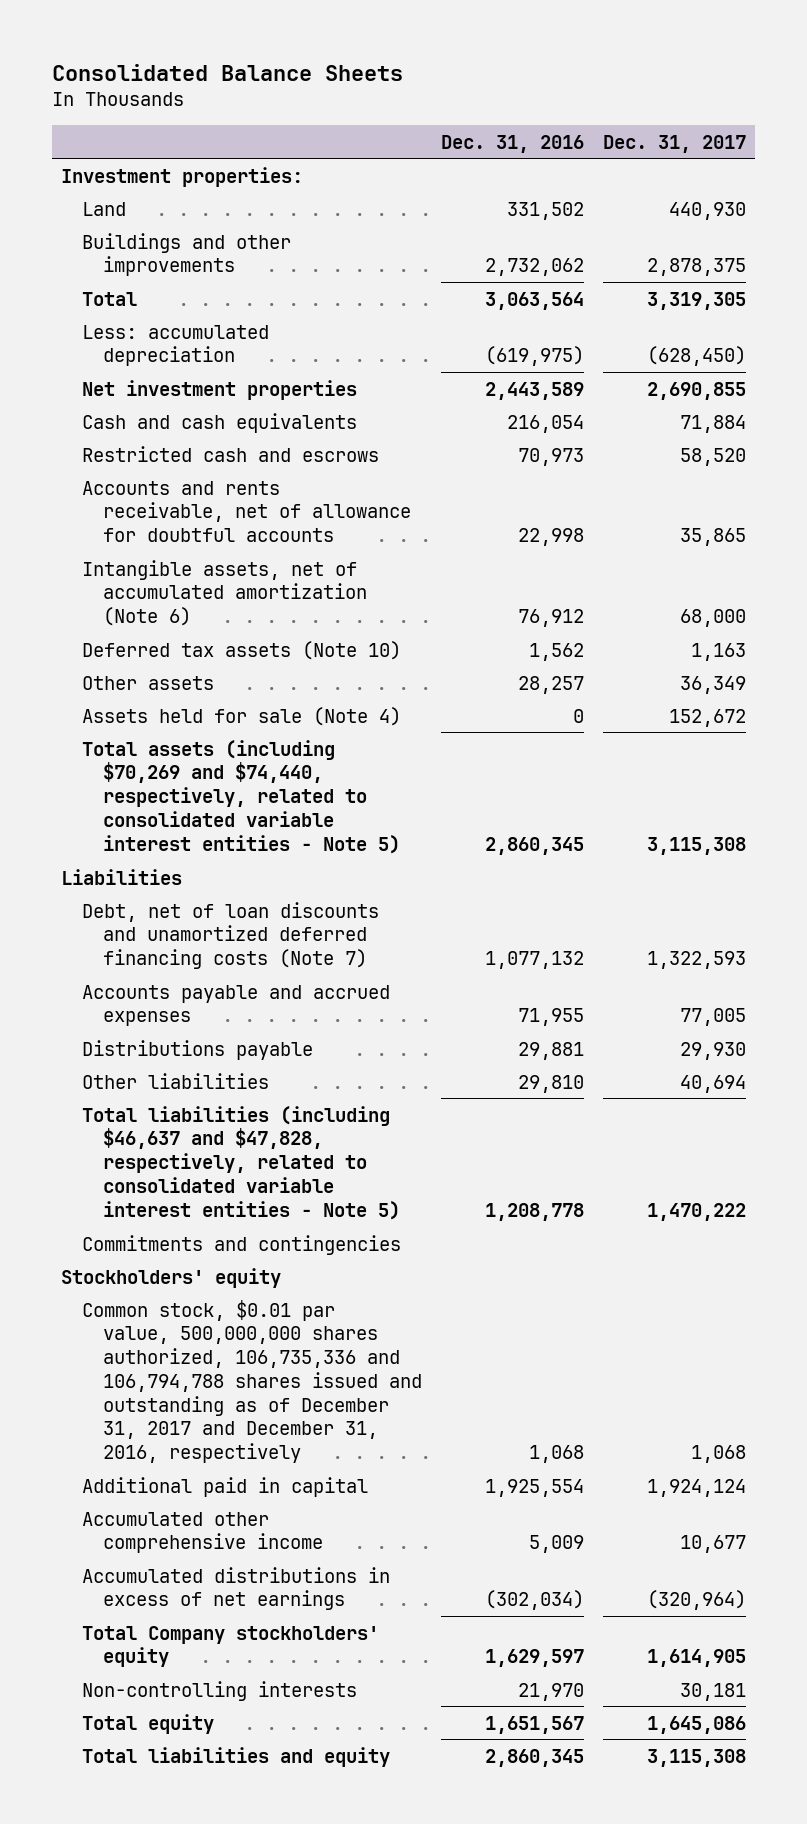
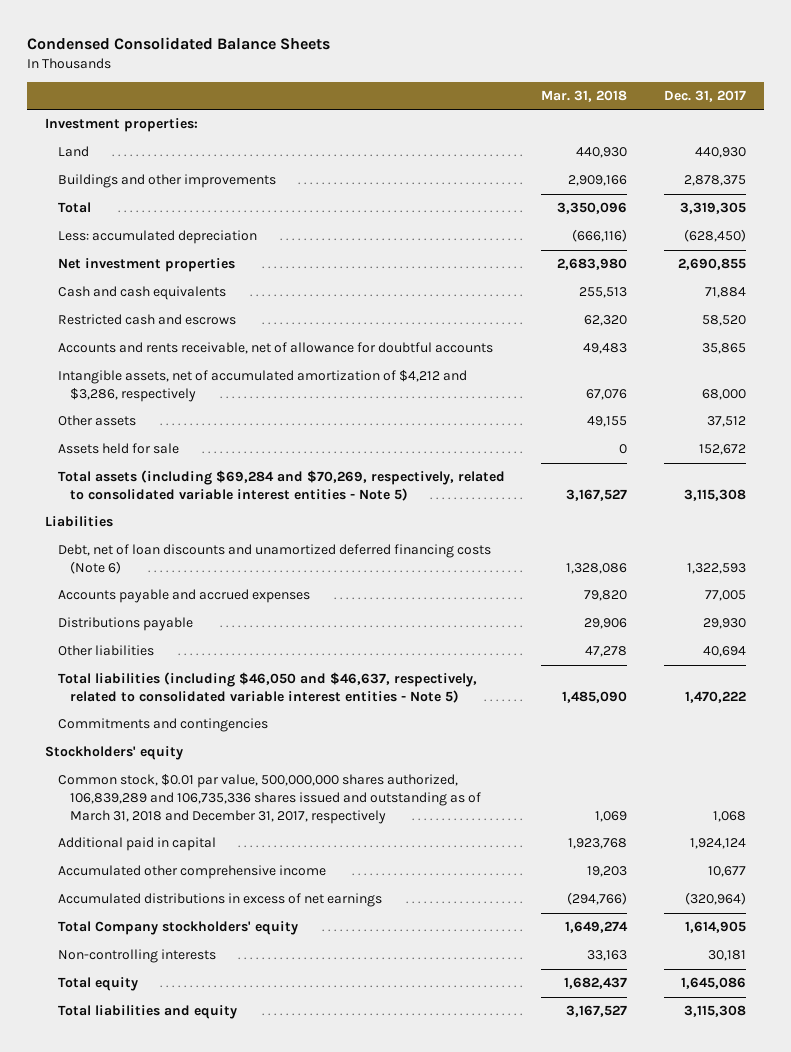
- Consolidated Balance Sheets
+ Condensed Consolidated Balance Sheets
- | Dec. 31, 2016 | Dec. 31, 2017
+ | Mar. 31, 2018 | Dec. 31, 2017
- Intangible assets, net of accumulated amortization (Note 6) | 76,912 | 68,000
- Deferred tax assets (Note 10) | 1,562 | 1,163
- Other assets | 28,257 | 36,349
- Assets held for sale (Note 4) | 0 | 152,672
- Total assets (including $70,269 and $74,440, respectively, related to consolidated variable interest entities - Note 5) | 2,860,345 | 3,115,308
+ Intangible assets, net of accumulated amortization of $4,212 and $3,286, respectively | 67,076 | 68,000
+ Other assets | 49,155 | 37,512
+ Assets held for sale | 0 | 152,672
+ Total assets (including $69,284 and $70,269, respectively, related to consolidated variable interest entities - Note 5) | 3,167,527 | 3,115,308
- Debt, net of loan discounts and unamortized deferred financing costs (Note 7) | 1,077,132 | 1,322,593
+ Debt, net of loan discounts and unamortized deferred financing costs (Note 6) | 1,328,086 | 1,322,593
- Total liabilities (including $46,637 and $47,828, respectively, related to consolidated variable interest entities - Note 5) | 1,208,778 | 1,470,222
+ Total liabilities (including $46,050 and $46,637, respectively, related to consolidated variable interest entities - Note 5) | 1,485,090 | 1,470,222
- Common stock, $0.01 par value, 500,000,000 shares authorized, 106,735,336 and 106,794,788 shares issued and outstanding as of December 31, 2017 and December 31, 2016, respectively | 1,068 | 1,068
+ Common stock, $0.01 par value, 500,000,000 shares authorized, 106,839,289 and 106,735,336 shares issued and outstanding as of March 31, 2018 and December 31, 2017, respectively | 1,069 | 1,068

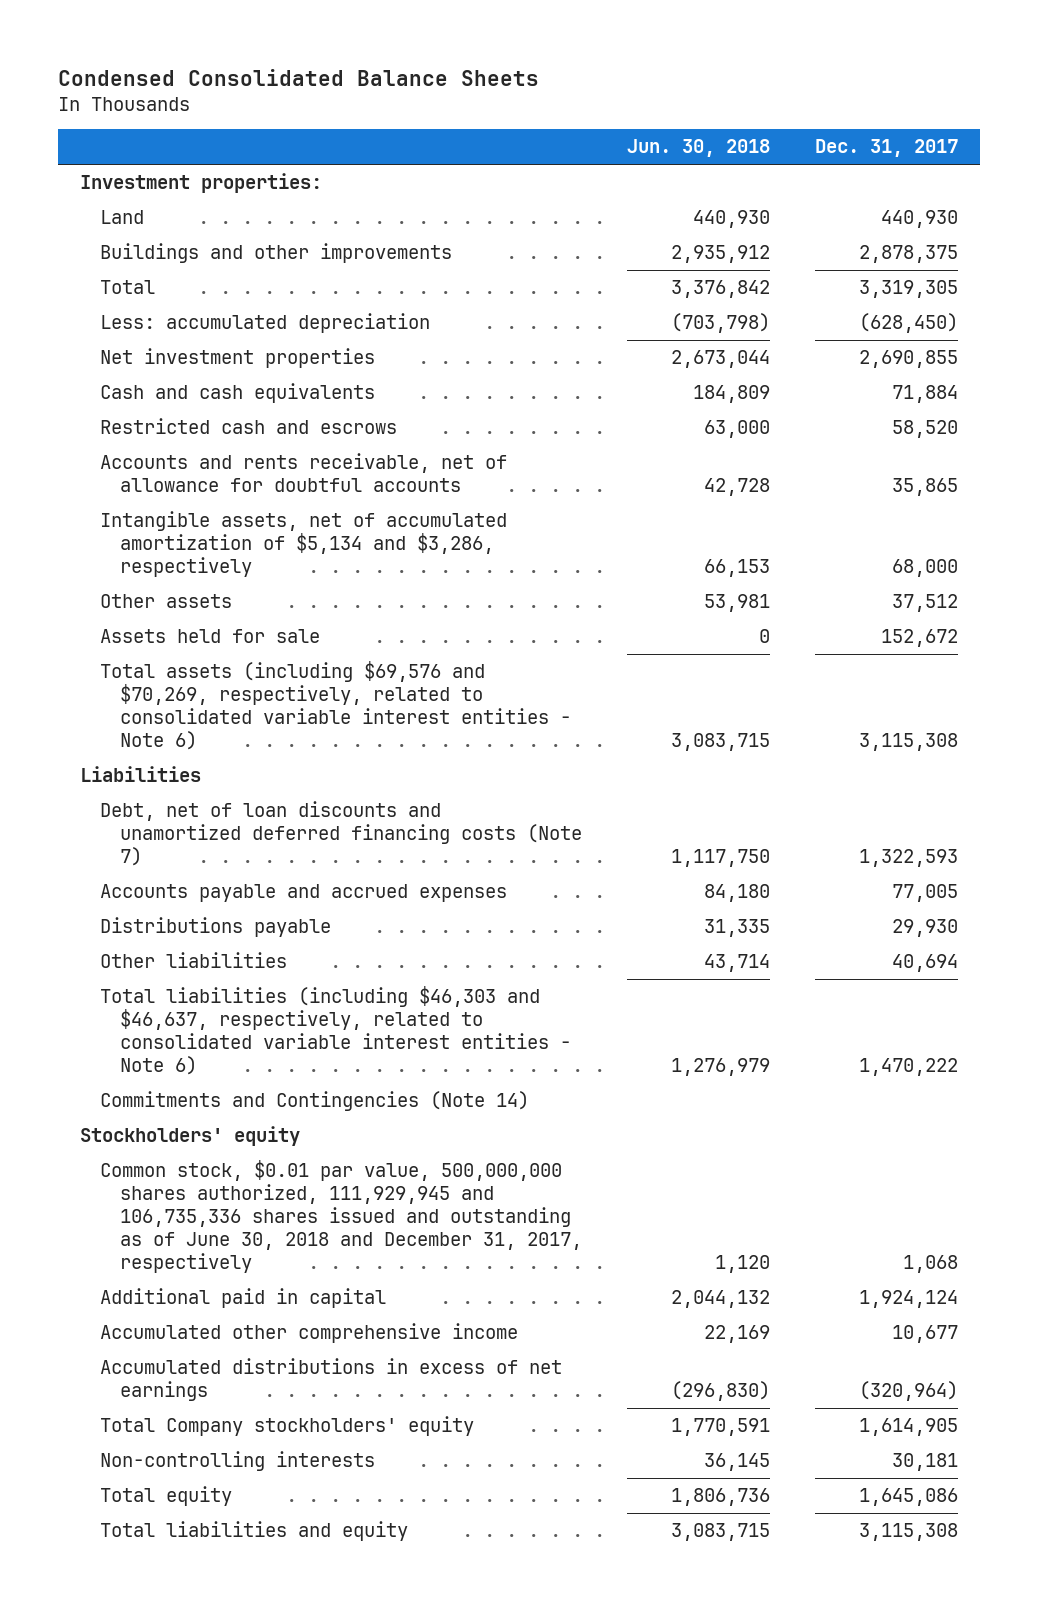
- | Mar. 31, 2018 | Dec. 31, 2017
+ | Jun. 30, 2018 | Dec. 31, 2017
- Intangible assets, net of accumulated amortization of $4,212 and $3,286, respectively | 67,076 | 68,000
+ Intangible assets, net of accumulated amortization of $5,134 and $3,286, respectively | 66,153 | 68,000
- Total assets (including $69,284 and $70,269, respectively, related to consolidated variable interest entities - Note 5) | 3,167,527 | 3,115,308
+ Total assets (including $69,576 and $70,269, respectively, related to consolidated variable interest entities - Note 6) | 3,083,715 | 3,115,308
- Debt, net of loan discounts and unamortized deferred financing costs (Note 6) | 1,328,086 | 1,322,593
+ Debt, net of loan discounts and unamortized deferred financing costs (Note 7) | 1,117,750 | 1,322,593
- Total liabilities (including $46,050 and $46,637, respectively, related to consolidated variable interest entities - Note 5) | 1,485,090 | 1,470,222
- Commitments and contingencies
+ Total liabilities (including $46,303 and $46,637, respectively, related to consolidated variable interest entities - Note 6) | 1,276,979 | 1,470,222
+ Commitments and Contingencies (Note 14)
- Common stock, $0.01 par value, 500,000,000 shares authorized, 106,839,289 and 106,735,336 shares issued and outstanding as of March 31, 2018 and December 31, 2017, respectively | 1,069 | 1,068
+ Common stock, $0.01 par value, 500,000,000 shares authorized, 111,929,945 and 106,735,336 shares issued and outstanding as of June 30, 2018 and December 31, 2017, respectively | 1,120 | 1,068

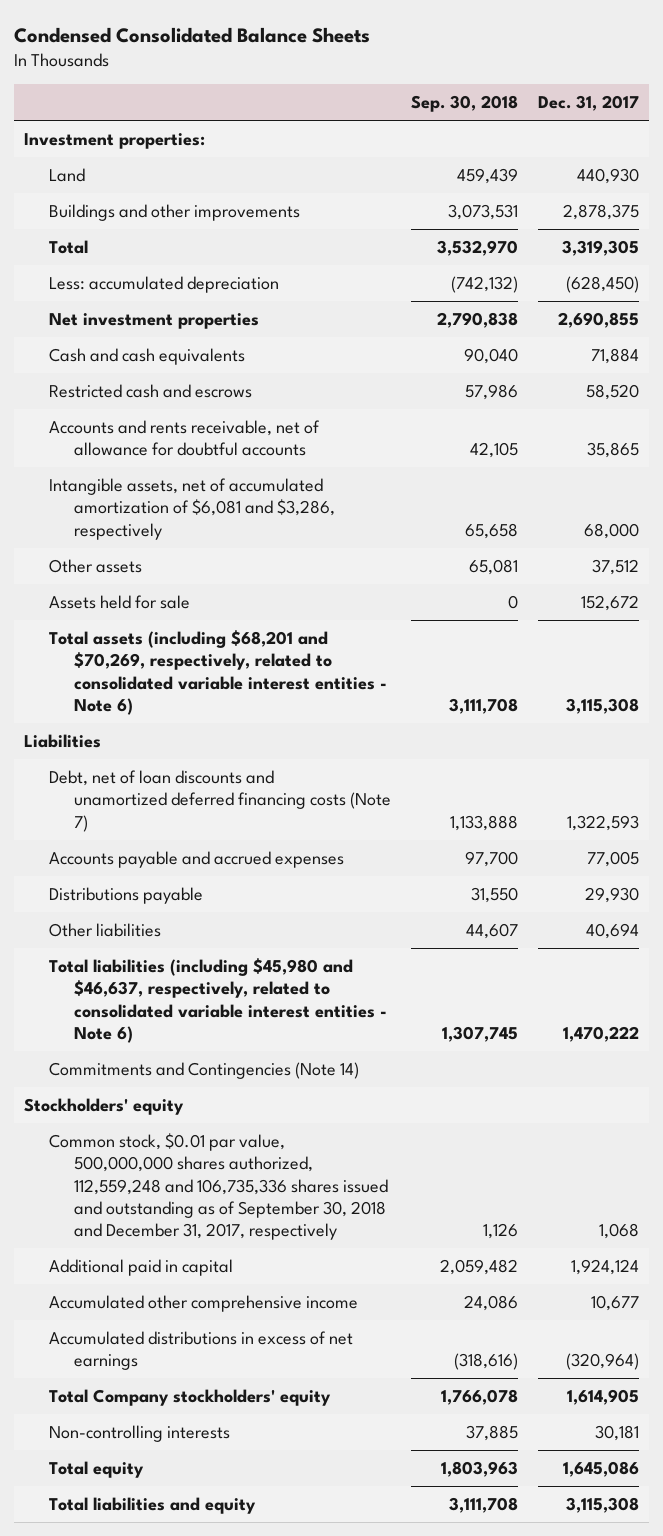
- | Jun. 30, 2018 | Dec. 31, 2017
+ | Sep. 30, 2018 | Dec. 31, 2017
- Intangible assets, net of accumulated amortization of $5,134 and $3,286, respectively | 66,153 | 68,000
+ Intangible assets, net of accumulated amortization of $6,081 and $3,286, respectively | 65,658 | 68,000
- Total assets (including $69,576 and $70,269, respectively, related to consolidated variable interest entities - Note 6) | 3,083,715 | 3,115,308
+ Total assets (including $68,201 and $70,269, respectively, related to consolidated variable interest entities - Note 6) | 3,111,708 | 3,115,308
- Total liabilities (including $46,303 and $46,637, respectively, related to consolidated variable interest entities - Note 6) | 1,276,979 | 1,470,222
+ Total liabilities (including $45,980 and $46,637, respectively, related to consolidated variable interest entities - Note 6) | 1,307,745 | 1,470,222
- Common stock, $0.01 par value, 500,000,000 shares authorized, 111,929,945 and 106,735,336 shares issued and outstanding as of June 30, 2018 and December 31, 2017, respectively | 1,120 | 1,068
+ Common stock, $0.01 par value, 500,000,000 shares authorized, 112,559,248 and 106,735,336 shares issued and outstanding as of September 30, 2018 and December 31, 2017, respectively | 1,126 | 1,068

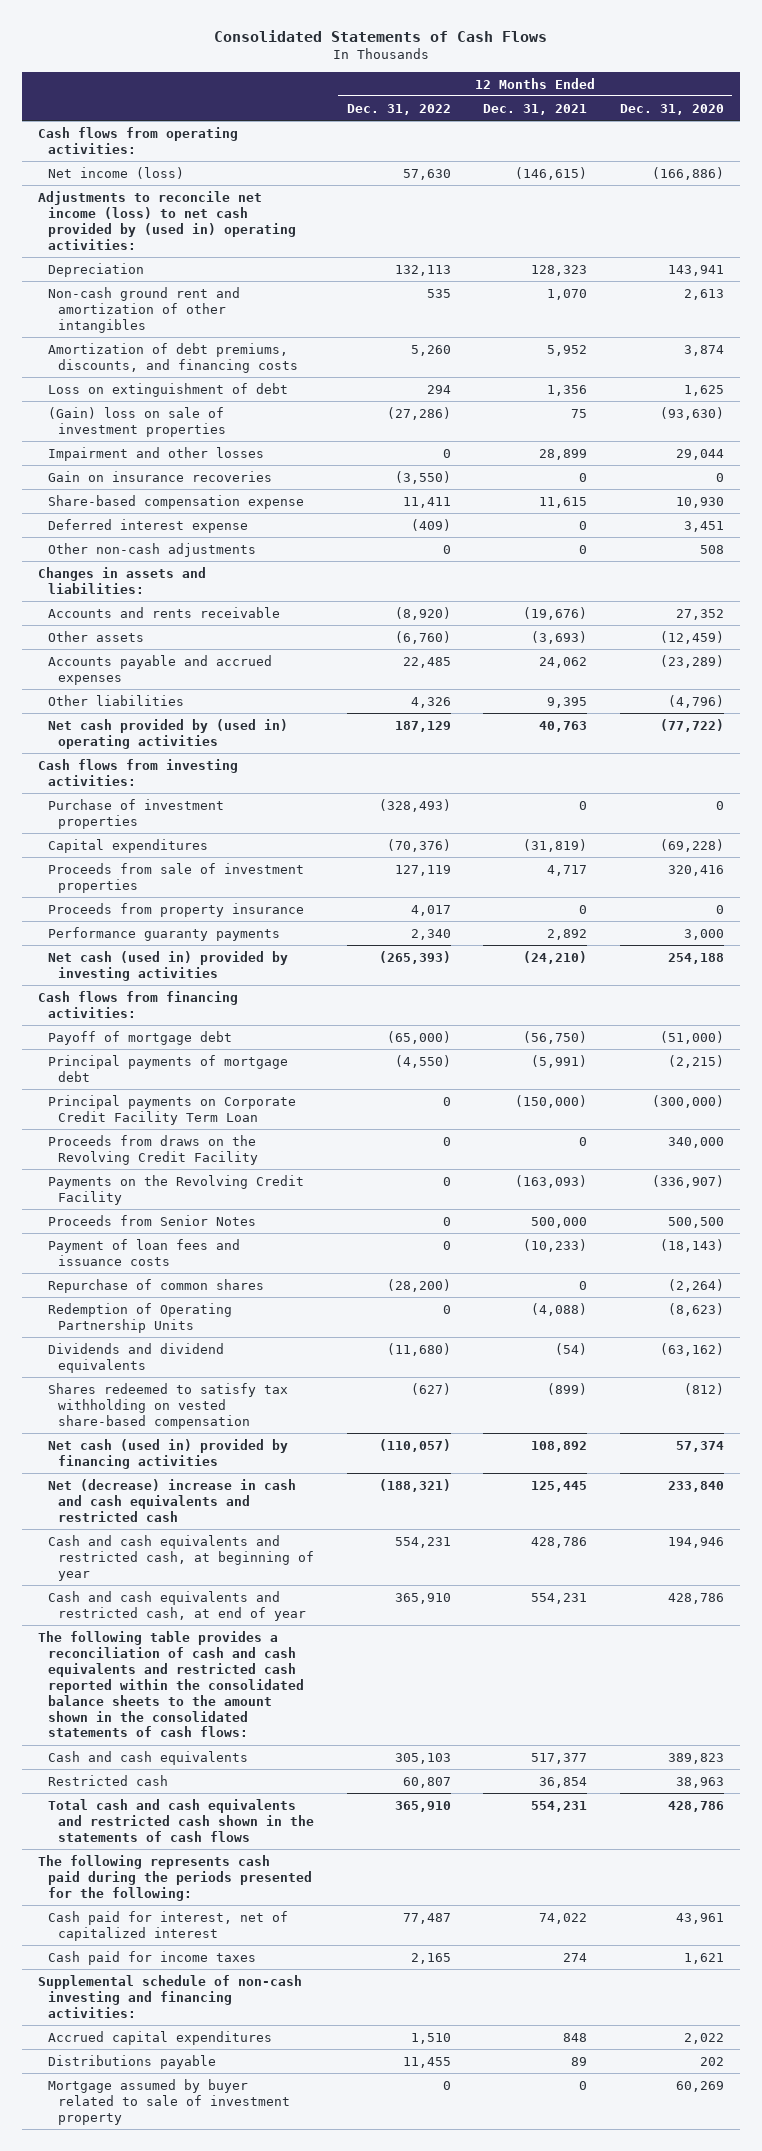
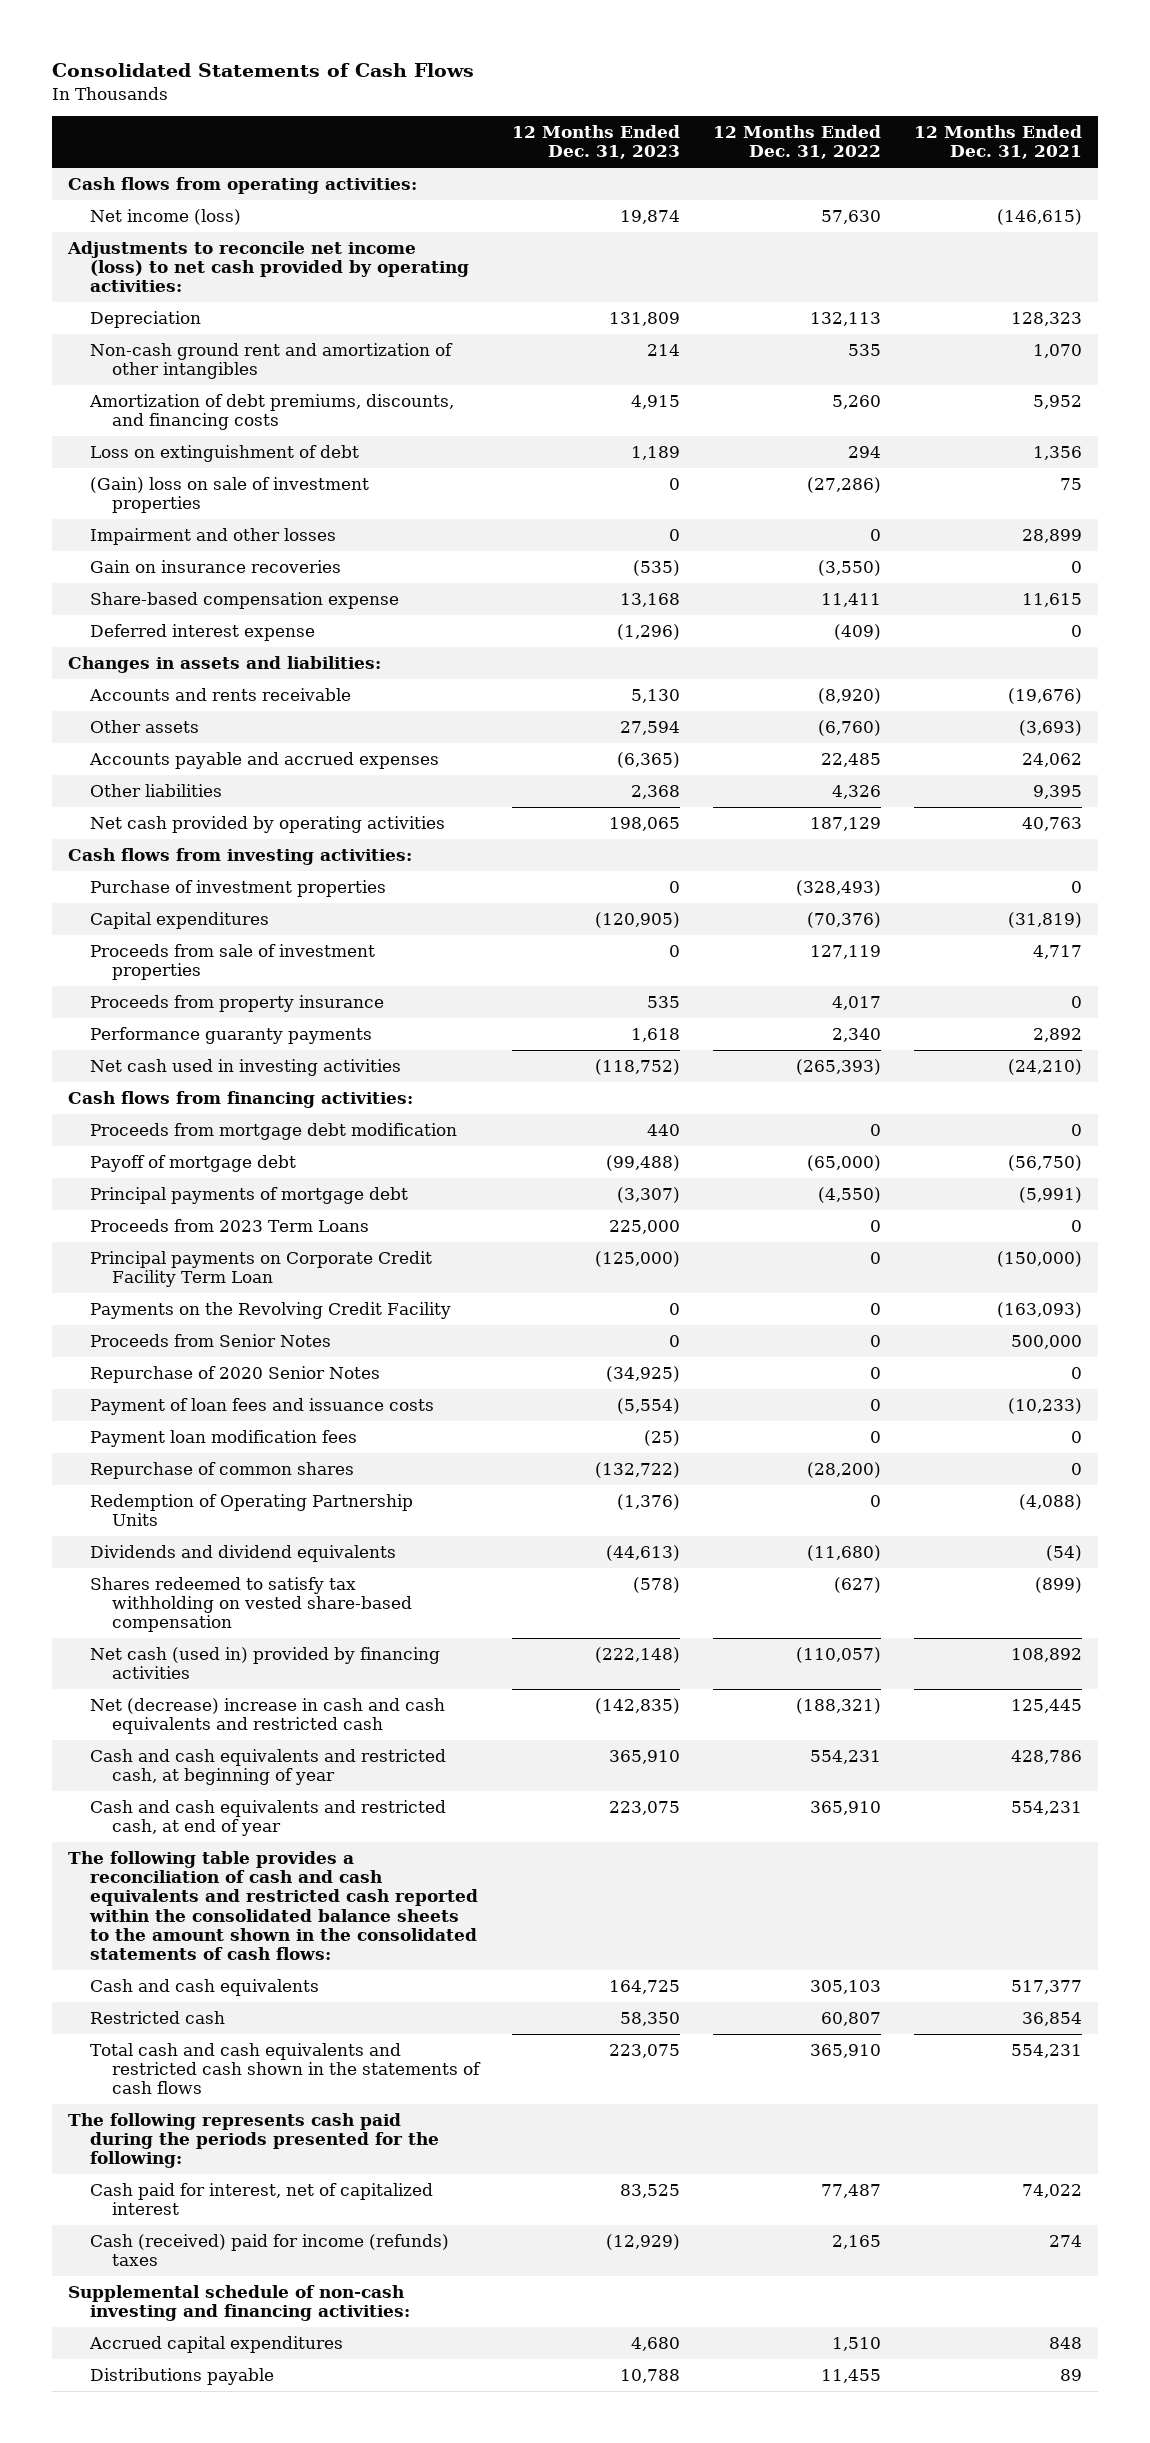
- | 12 Months Ended Dec. 31, 2022 | 12 Months Ended Dec. 31, 2021 | 12 Months Ended Dec. 31, 2020
+ | 12 Months Ended Dec. 31, 2023 | 12 Months Ended Dec. 31, 2022 | 12 Months Ended Dec. 31, 2021
- Adjustments to reconcile net income (loss) to net cash provided by (used in) operating activities:
+ Adjustments to reconcile net income (loss) to net cash provided by operating activities:
- Other non-cash adjustments | 0 | 0 | 508
- Net cash provided by (used in) operating activities | 187,129 | 40,763 | (77,722)
+ Net cash provided by operating activities | 198,065 | 187,129 | 40,763
- Net cash (used in) provided by investing activities | (265,393) | (24,210) | 254,188
+ Net cash used in investing activities | (118,752) | (265,393) | (24,210)
+ Proceeds from mortgage debt modification | 440 | 0 | 0
+ Proceeds from 2023 Term Loans | 225,000 | 0 | 0
- Proceeds from draws on the Revolving Credit Facility | 0 | 0 | 340,000
+ Repurchase of 2020 Senior Notes | (34,925) | 0 | 0
+ Payment loan modification fees | (25) | 0 | 0
- Cash paid for income taxes | 2,165 | 274 | 1,621
+ Cash (received) paid for income (refunds) taxes | (12,929) | 2,165 | 274
- Mortgage assumed by buyer related to sale of investment property | 0 | 0 | 60,269

